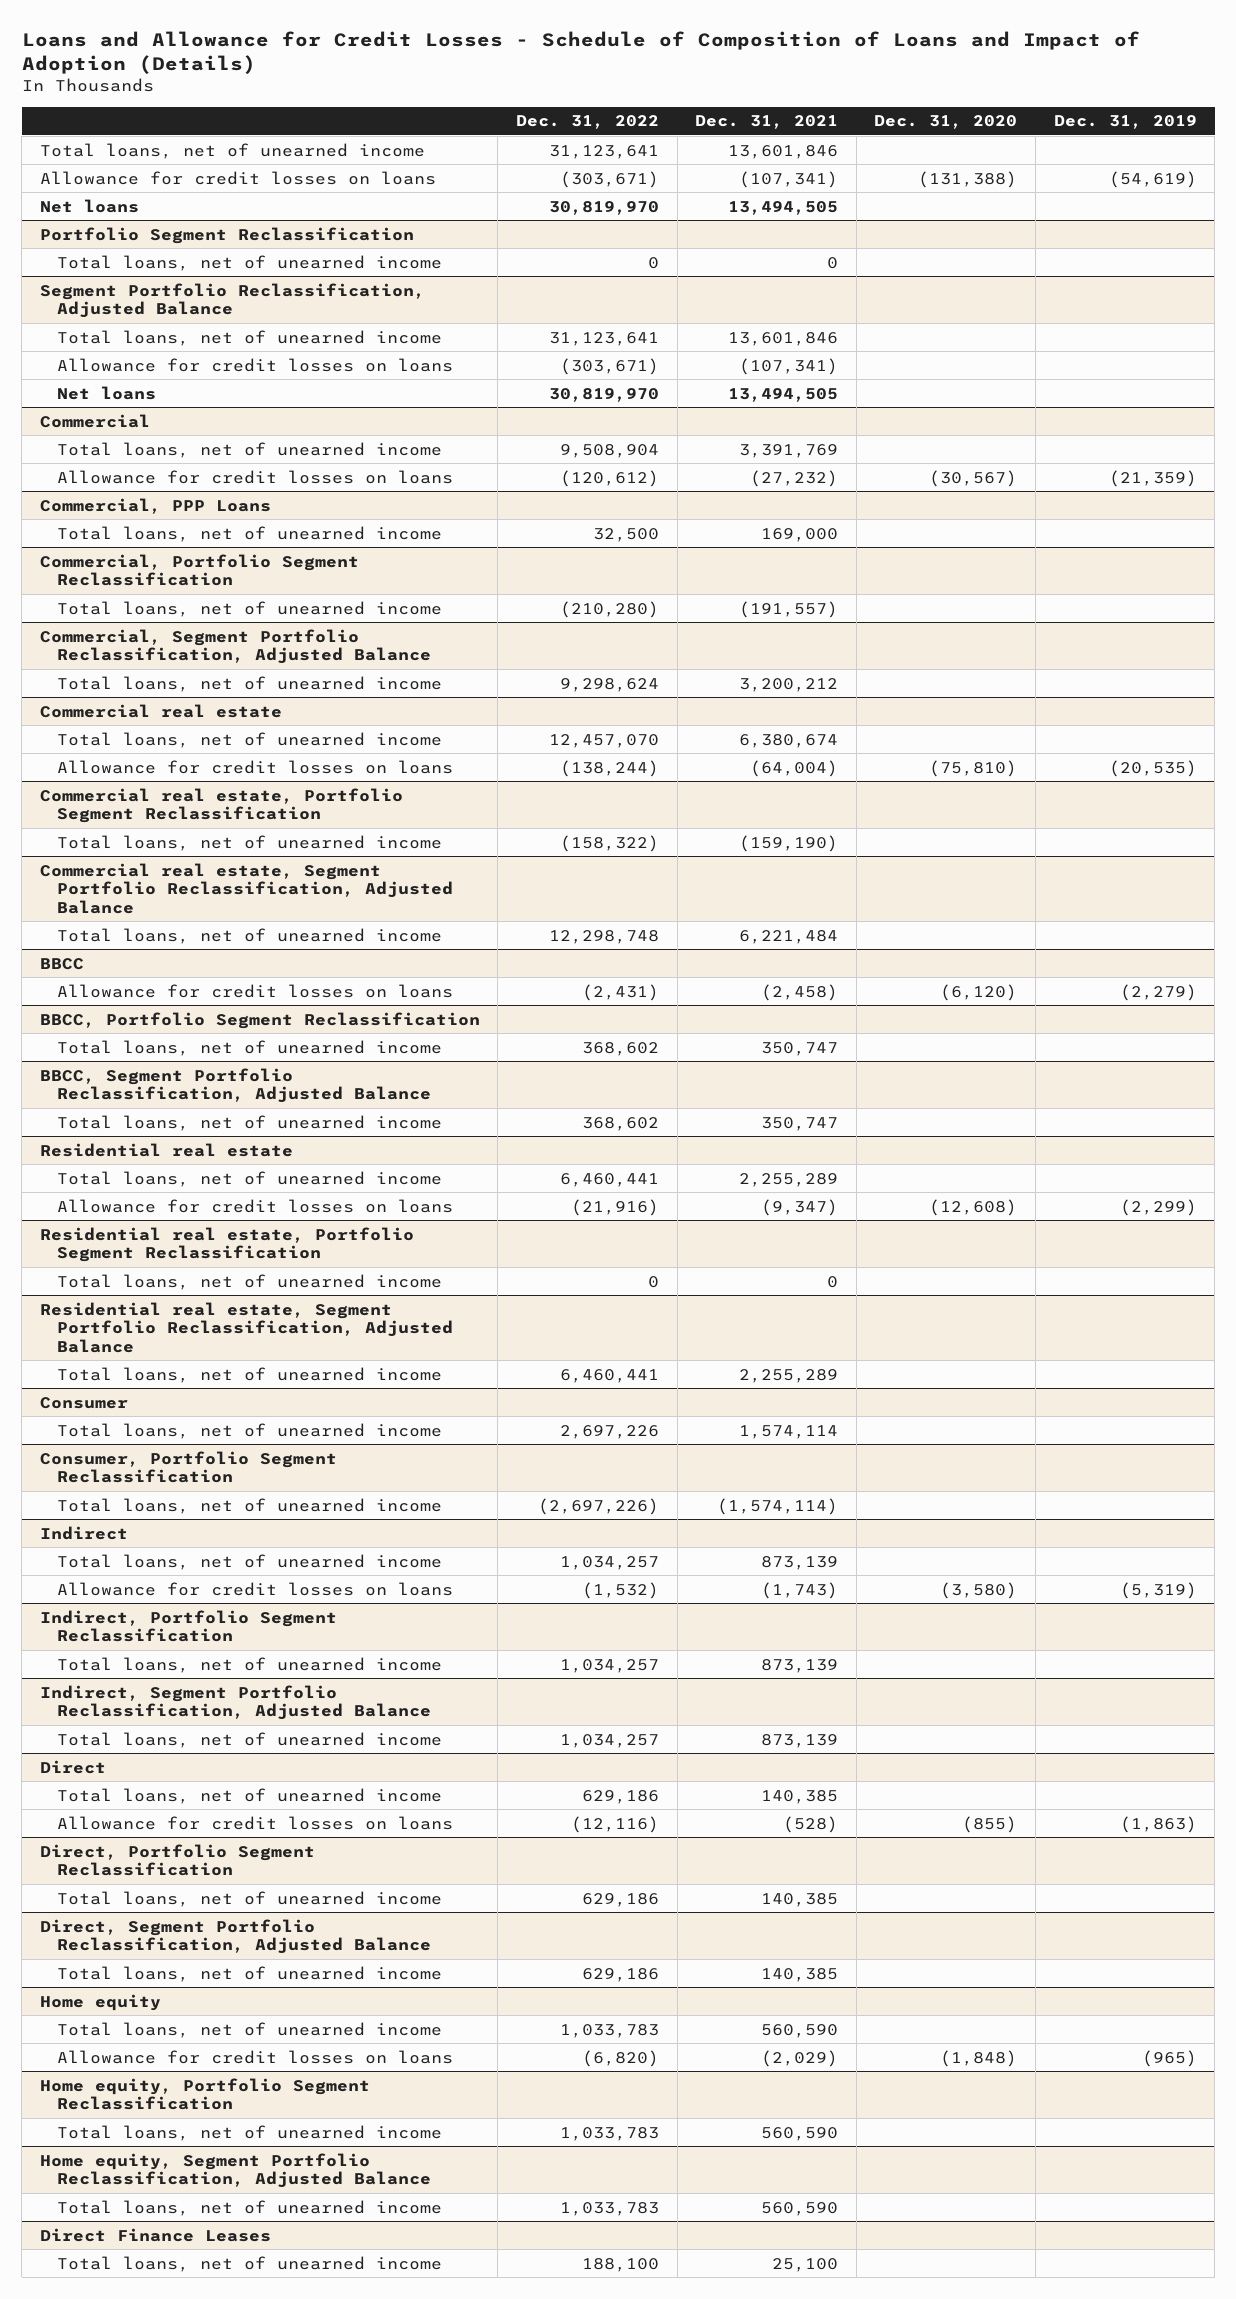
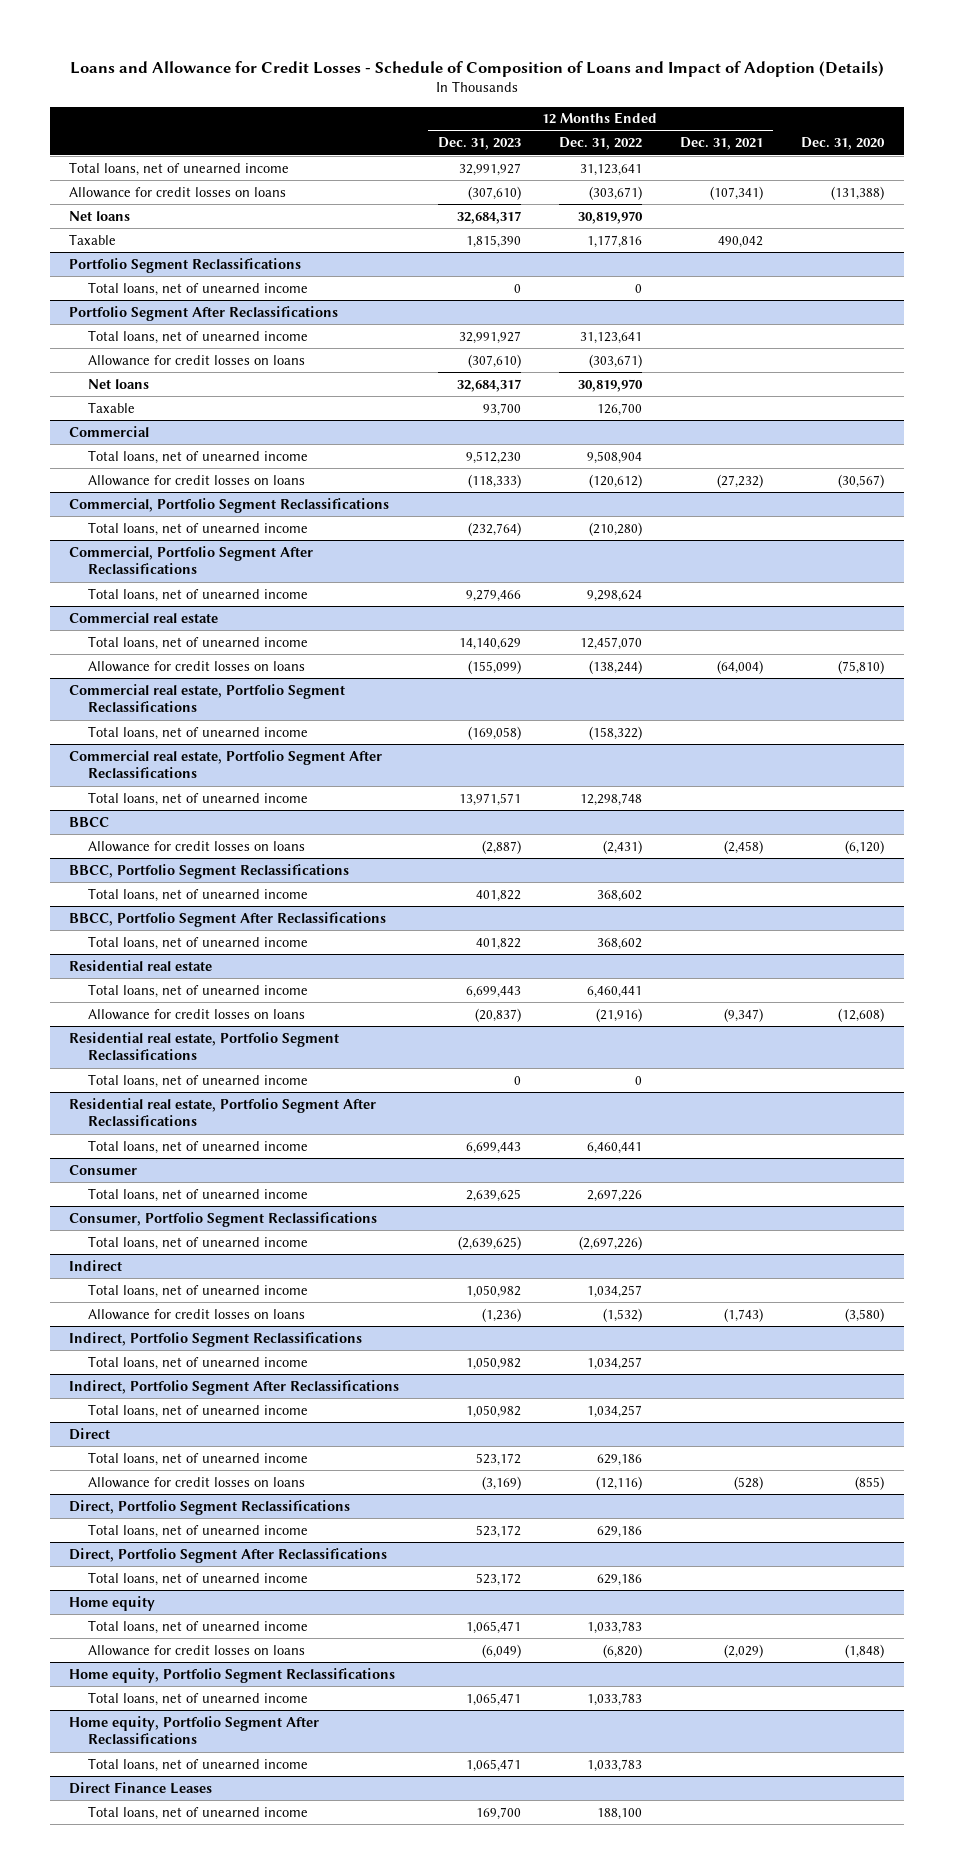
- | Dec. 31, 2022 | Dec. 31, 2021 | Dec. 31, 2020 | Dec. 31, 2019
+ | 12 Months Ended Dec. 31, 2023 | 12 Months Ended Dec. 31, 2022 | 12 Months Ended Dec. 31, 2021 | Dec. 31, 2020
- Portfolio Segment Reclassification
+ Taxable | 1,815,390 | 1,177,816 | 490,042 |
+ Portfolio Segment Reclassifications
- Segment Portfolio Reclassification, Adjusted Balance
+ Portfolio Segment After Reclassifications
+ Taxable | 93,700 | 126,700 | |
- Commercial, PPP Loans
- Total loans, net of unearned income | 32,500 | 169,000 | |
- Commercial, Portfolio Segment Reclassification
+ Commercial, Portfolio Segment Reclassifications
- Commercial, Segment Portfolio Reclassification, Adjusted Balance
+ Commercial, Portfolio Segment After Reclassifications
- Commercial real estate, Portfolio Segment Reclassification
+ Commercial real estate, Portfolio Segment Reclassifications
- Commercial real estate, Segment Portfolio Reclassification, Adjusted Balance
+ Commercial real estate, Portfolio Segment After Reclassifications
- BBCC, Portfolio Segment Reclassification
+ BBCC, Portfolio Segment Reclassifications
- BBCC, Segment Portfolio Reclassification, Adjusted Balance
+ BBCC, Portfolio Segment After Reclassifications
- Residential real estate, Portfolio Segment Reclassification
+ Residential real estate, Portfolio Segment Reclassifications
- Residential real estate, Segment Portfolio Reclassification, Adjusted Balance
+ Residential real estate, Portfolio Segment After Reclassifications
- Consumer, Portfolio Segment Reclassification
+ Consumer, Portfolio Segment Reclassifications
- Indirect, Portfolio Segment Reclassification
+ Indirect, Portfolio Segment Reclassifications
- Indirect, Segment Portfolio Reclassification, Adjusted Balance
+ Indirect, Portfolio Segment After Reclassifications
- Direct, Portfolio Segment Reclassification
+ Direct, Portfolio Segment Reclassifications
- Direct, Segment Portfolio Reclassification, Adjusted Balance
+ Direct, Portfolio Segment After Reclassifications
- Home equity, Portfolio Segment Reclassification
+ Home equity, Portfolio Segment Reclassifications
- Home equity, Segment Portfolio Reclassification, Adjusted Balance
+ Home equity, Portfolio Segment After Reclassifications

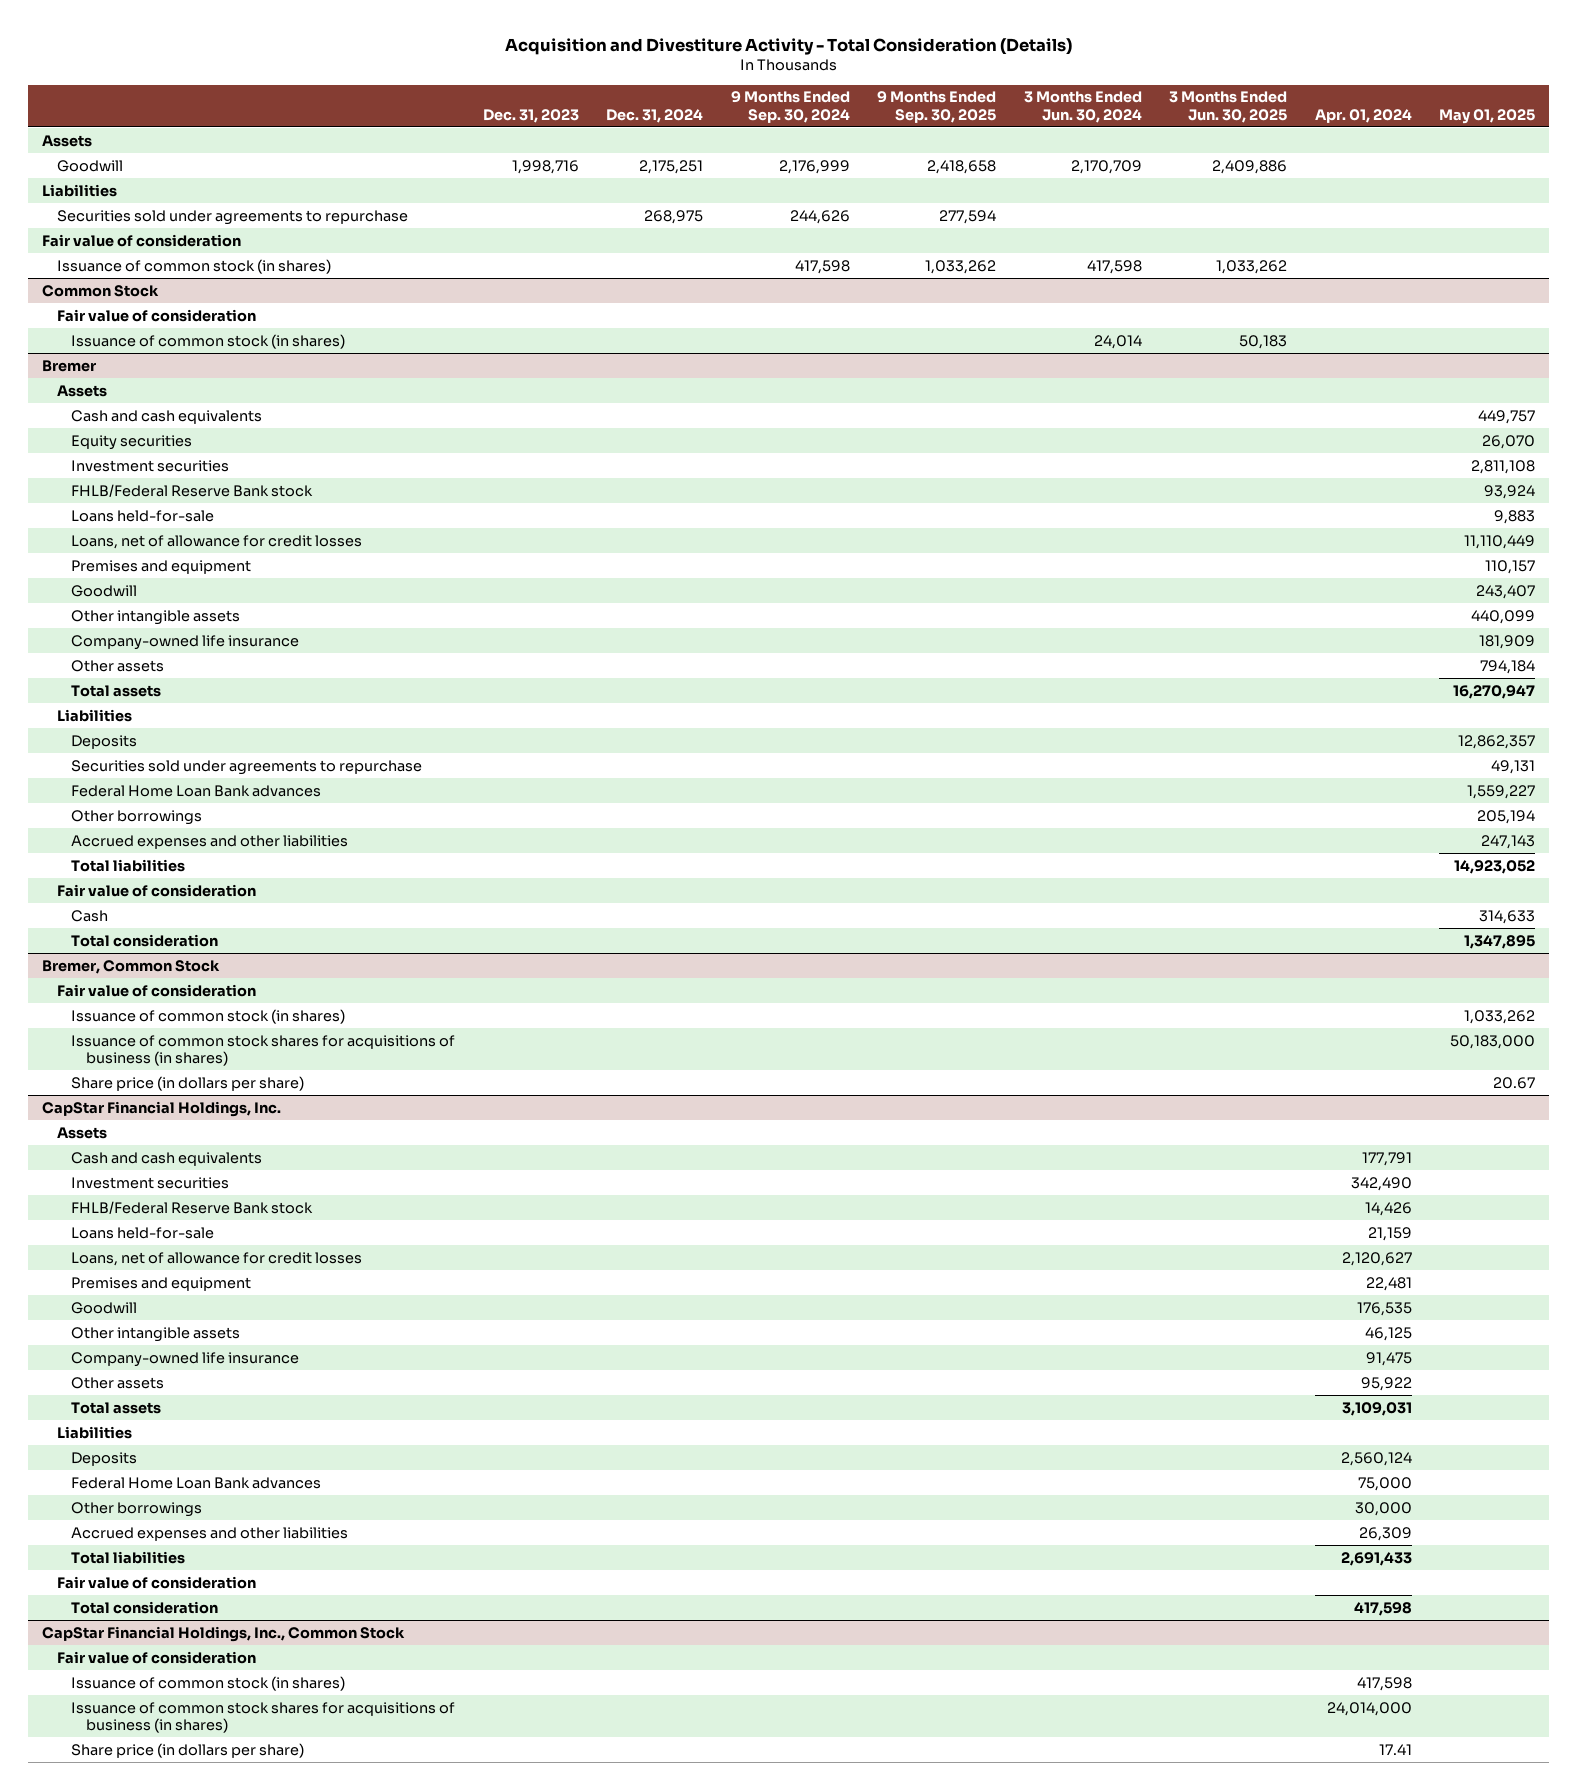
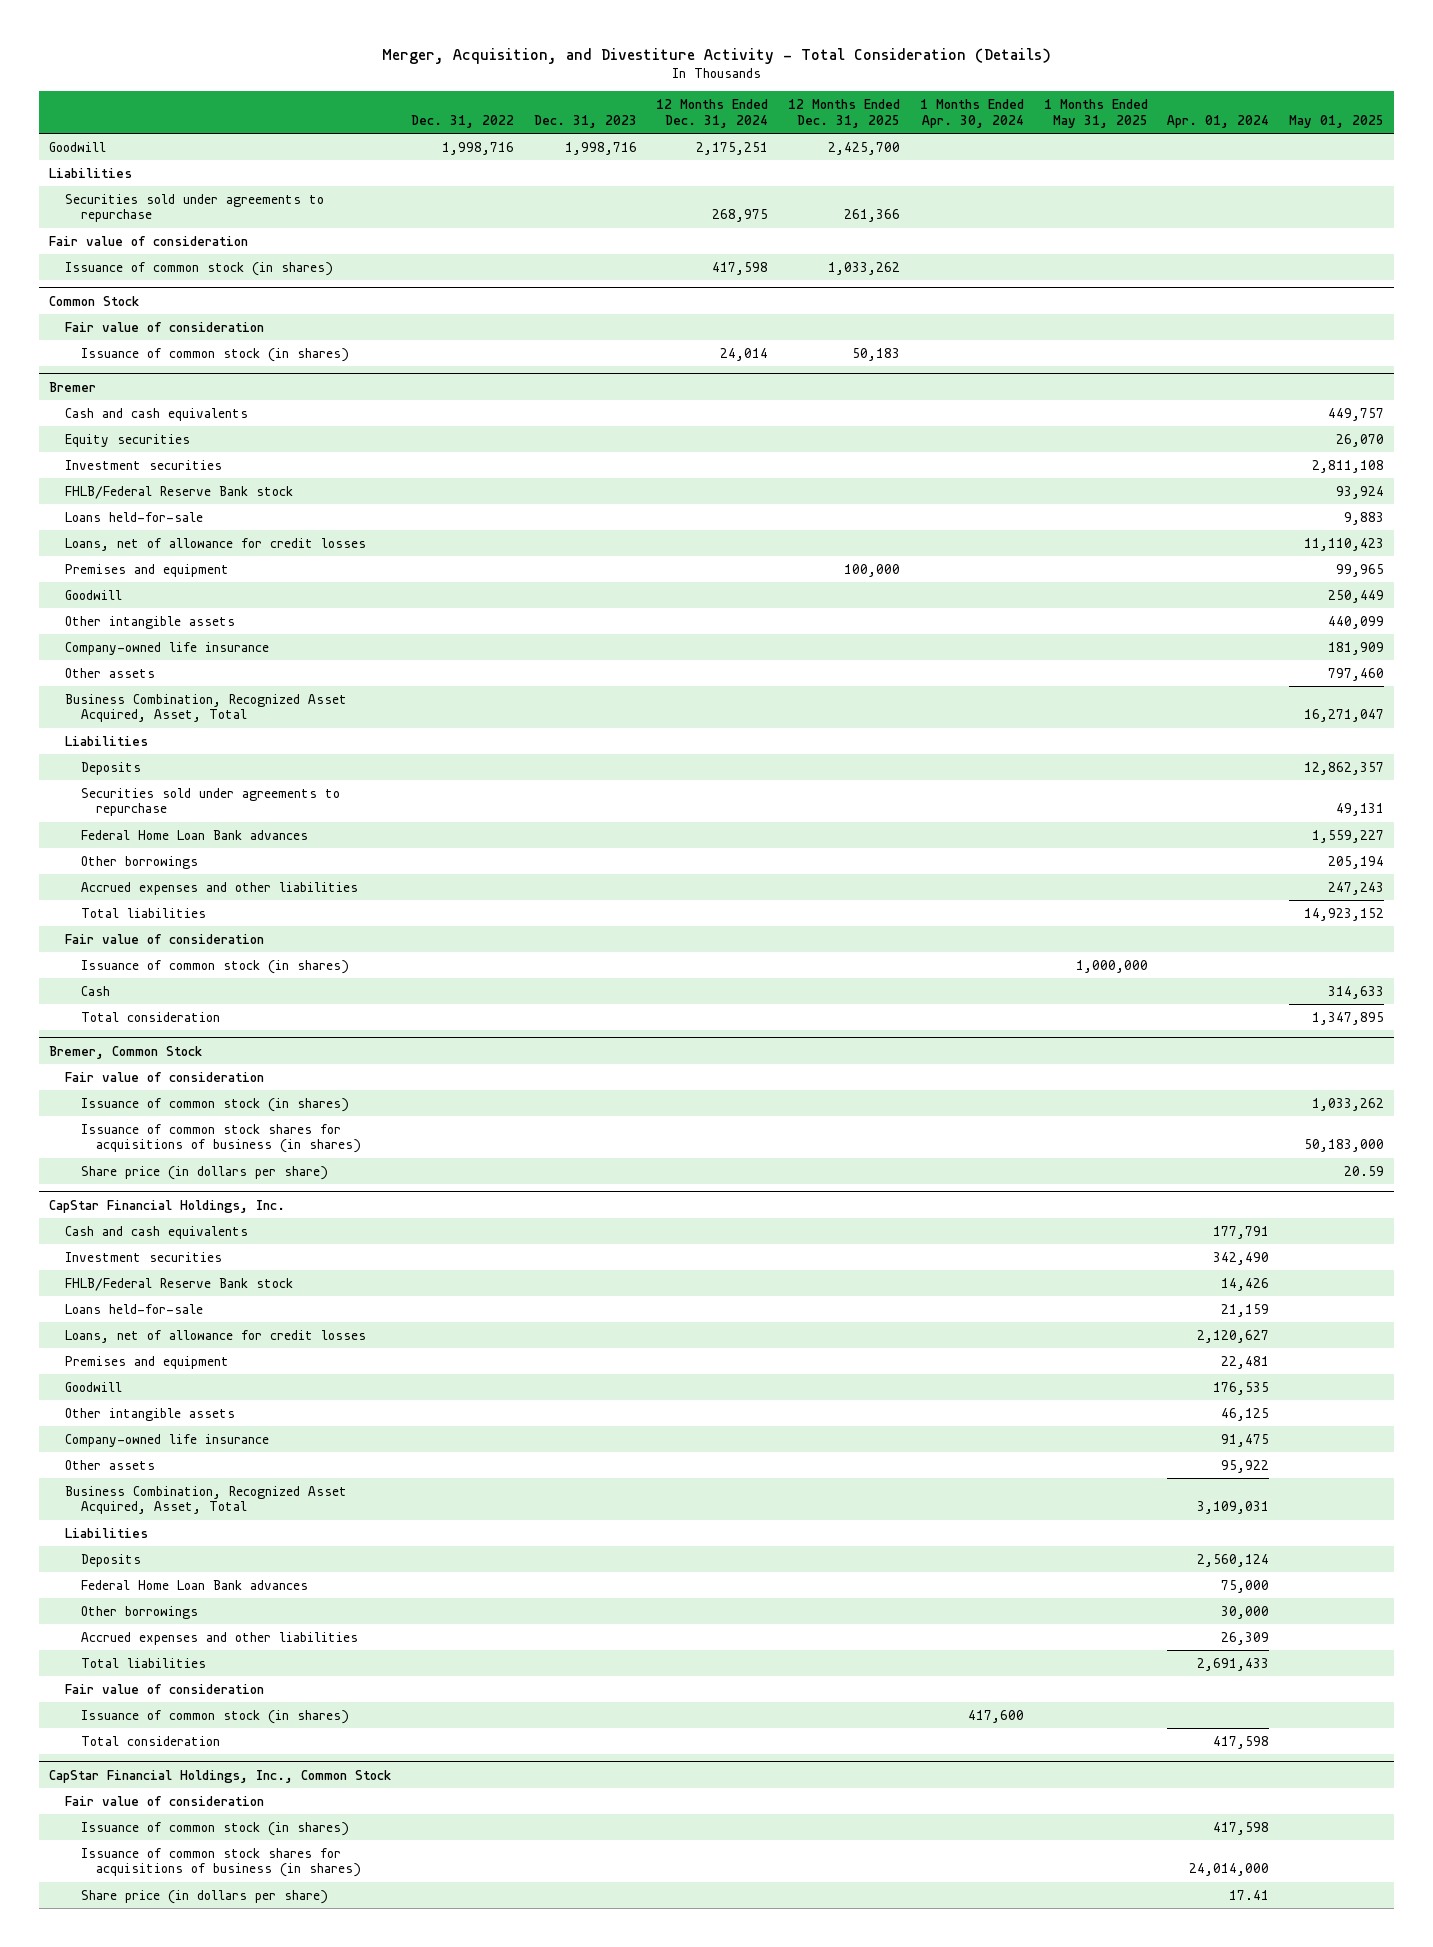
- Acquisition and Divestiture Activity - Total Consideration (Details)
+ Merger, Acquisition, and Divestiture Activity - Total Consideration (Details)
- | Dec. 31, 2023 | Dec. 31, 2024 | 9 Months Ended Sep. 30, 2024 | 9 Months Ended Sep. 30, 2025 | 3 Months Ended Jun. 30, 2024 | 3 Months Ended Jun. 30, 2025 | Apr. 01, 2024 | May 01, 2025
+ | Dec. 31, 2022 | Dec. 31, 2023 | 12 Months Ended Dec. 31, 2024 | 12 Months Ended Dec. 31, 2025 | 1 Months Ended Apr. 30, 2024 | 1 Months Ended May 31, 2025 | Apr. 01, 2024 | May 01, 2025
- Assets
@ Bremer
- Assets
- Loans, net of allowance for credit losses | | | | | | | | 11,110,449
- Premises and equipment | | | | | | | | 110,157
- Goodwill | | | | | | | | 243,407
+ Loans, net of allowance for credit losses | | | | | | | | 11,110,423
+ Premises and equipment | | | | 100,000 | | | | 99,965
+ Goodwill | | | | | | | | 250,449
- Other assets | | | | | | | | 794,184
- Total assets | | | | | | | | 16,270,947
+ Other assets | | | | | | | | 797,460
+ Business Combination, Recognized Asset Acquired, Asset, Total | | | | | | | | 16,271,047
- Accrued expenses and other liabilities | | | | | | | | 247,143
- Total liabilities | | | | | | | | 14,923,052
+ Accrued expenses and other liabilities | | | | | | | | 247,243
+ Total liabilities | | | | | | | | 14,923,152
+ Issuance of common stock (in shares) | | | | | | 1,000,000 | |
@ Bremer, Common Stock
- Share price (in dollars per share) | | | | | | | | 20.67
+ Share price (in dollars per share) | | | | | | | | 20.59
@ CapStar Financial Holdings, Inc.
- Assets
- Total assets | | | | | | | 3,109,031 |
+ Business Combination, Recognized Asset Acquired, Asset, Total | | | | | | | 3,109,031 |
+ Issuance of common stock (in shares) | | | | | 417,600 | | |

